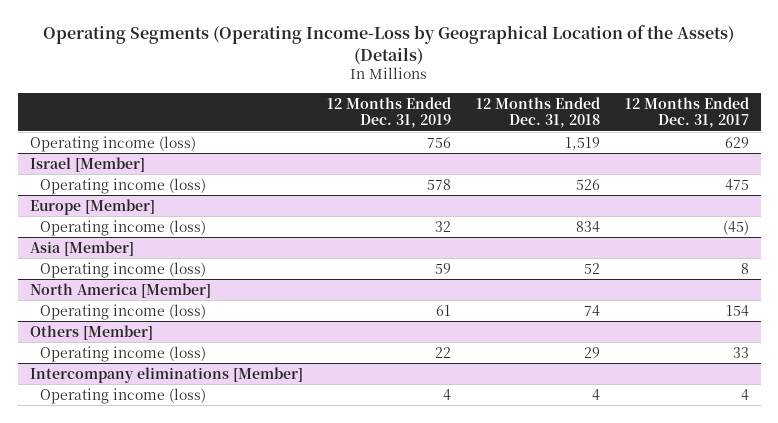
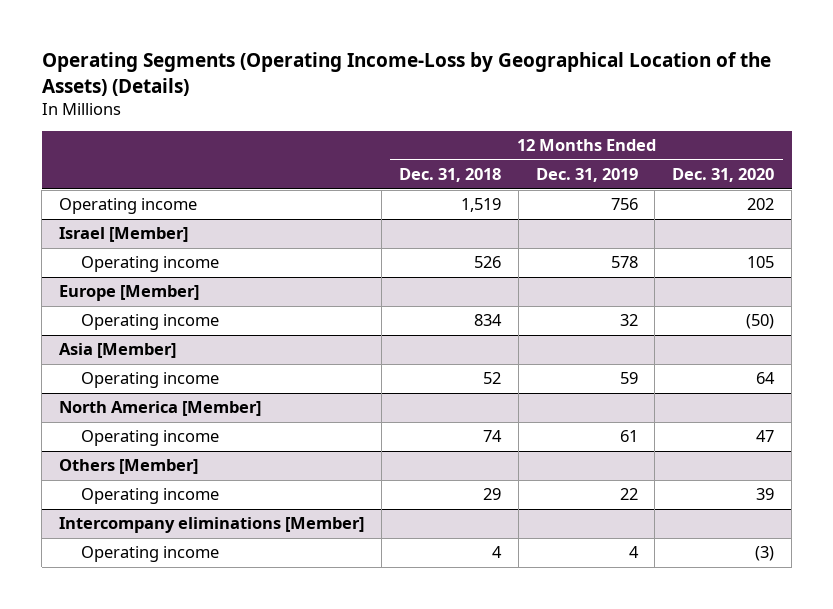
- | 12 Months Ended Dec. 31, 2019 | 12 Months Ended Dec. 31, 2018 | 12 Months Ended Dec. 31, 2017
+ | 12 Months Ended Dec. 31, 2018 | 12 Months Ended Dec. 31, 2019 | 12 Months Ended Dec. 31, 2020
- Operating income (loss) | 756 | 1,519 | 629
+ Operating income | 1,519 | 756 | 202
@ Israel [Member]
- Operating income (loss) | 578 | 526 | 475
+ Operating income | 526 | 578 | 105
@ Europe [Member]
- Operating income (loss) | 32 | 834 | (45)
+ Operating income | 834 | 32 | (50)
@ Asia [Member]
- Operating income (loss) | 59 | 52 | 8
+ Operating income | 52 | 59 | 64
@ North America [Member]
- Operating income (loss) | 61 | 74 | 154
+ Operating income | 74 | 61 | 47
@ Others [Member]
- Operating income (loss) | 22 | 29 | 33
+ Operating income | 29 | 22 | 39
@ Intercompany eliminations [Member]
- Operating income (loss) | 4 | 4 | 4
+ Operating income | 4 | 4 | (3)

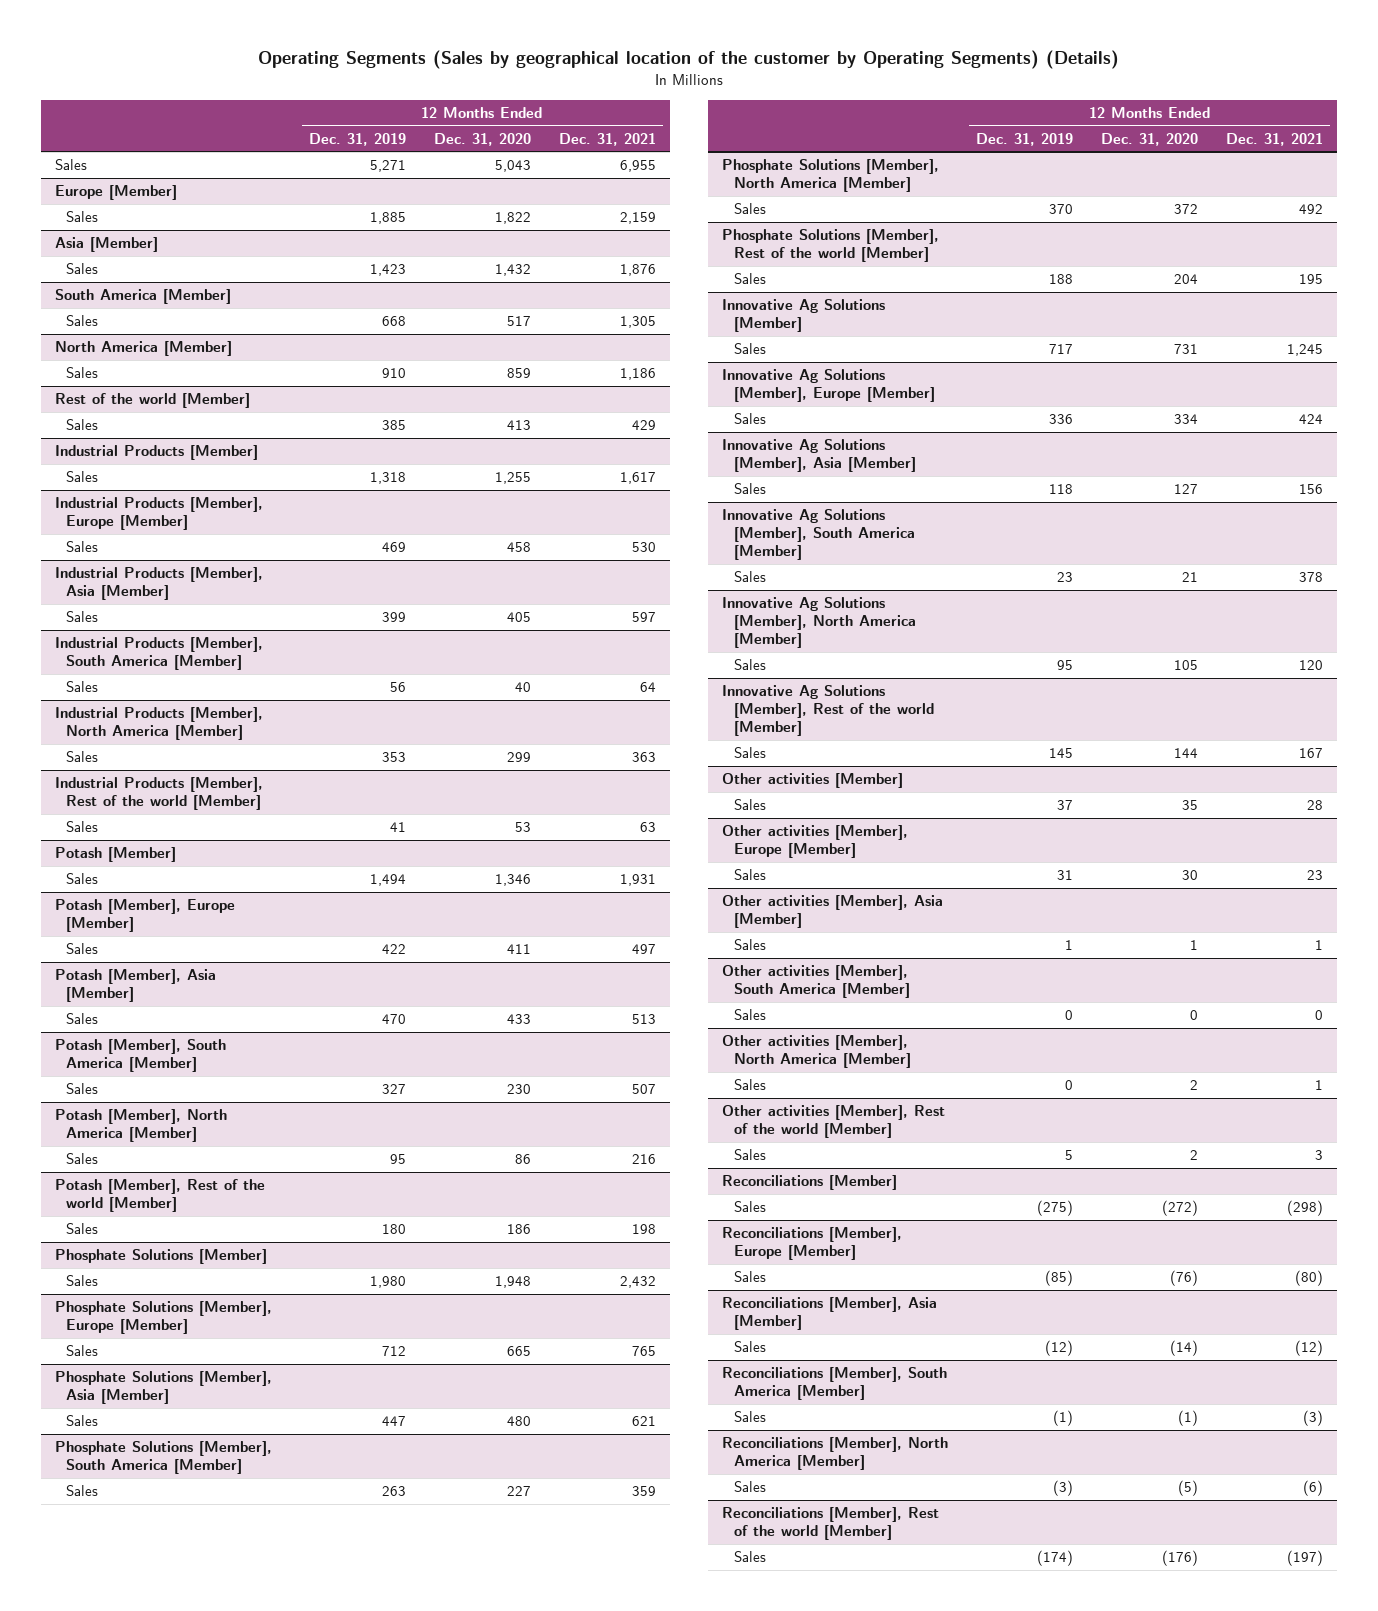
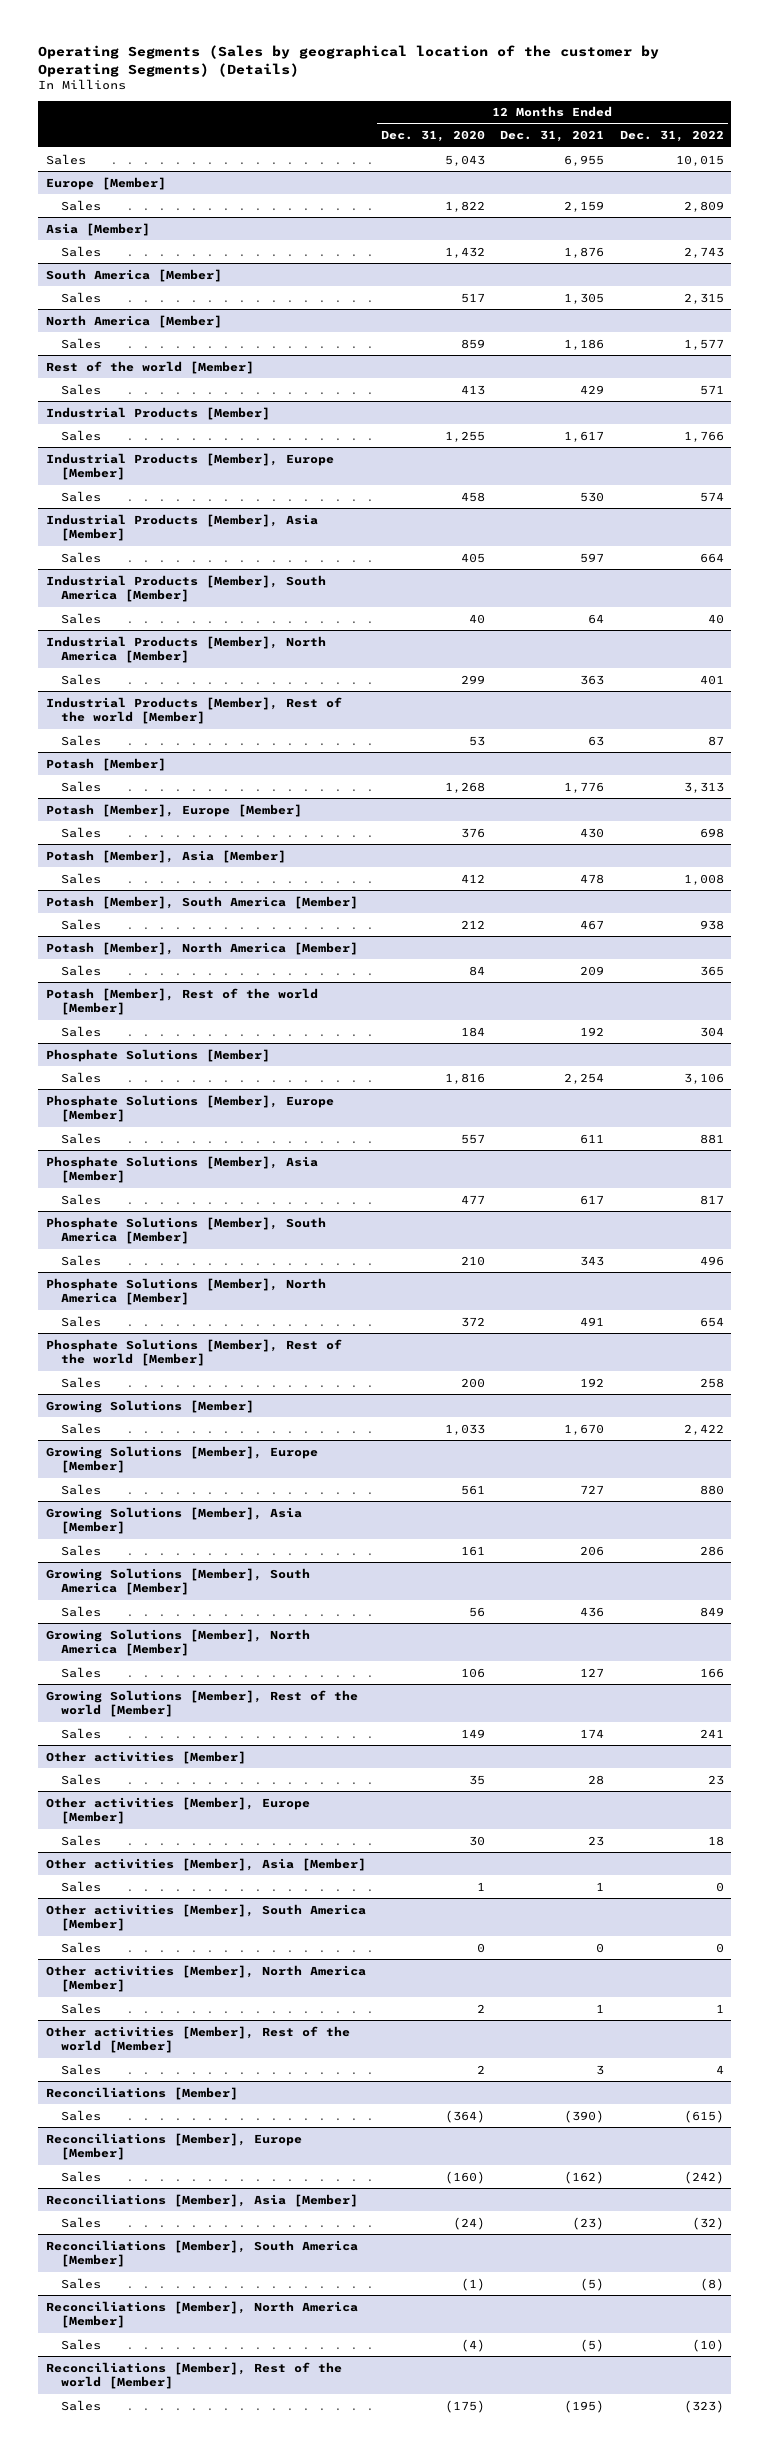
- | 12 Months Ended Dec. 31, 2019 | 12 Months Ended Dec. 31, 2020 | 12 Months Ended Dec. 31, 2021
+ | 12 Months Ended Dec. 31, 2020 | 12 Months Ended Dec. 31, 2021 | 12 Months Ended Dec. 31, 2022
@ Potash [Member]
- Sales | 1,494 | 1,346 | 1,931
+ Sales | 1,268 | 1,776 | 3,313
@ Potash [Member], Europe [Member]
- Sales | 422 | 411 | 497
+ Sales | 376 | 430 | 698
@ Potash [Member], Asia [Member]
- Sales | 470 | 433 | 513
+ Sales | 412 | 478 | 1,008
@ Potash [Member], South America [Member]
- Sales | 327 | 230 | 507
+ Sales | 212 | 467 | 938
@ Potash [Member], North America [Member]
- Sales | 95 | 86 | 216
+ Sales | 84 | 209 | 365
@ Potash [Member], Rest of the world [Member]
- Sales | 180 | 186 | 198
+ Sales | 184 | 192 | 304
@ Phosphate Solutions [Member]
- Sales | 1,980 | 1,948 | 2,432
+ Sales | 1,816 | 2,254 | 3,106
@ Phosphate Solutions [Member], Europe [Member]
- Sales | 712 | 665 | 765
+ Sales | 557 | 611 | 881
@ Phosphate Solutions [Member], Asia [Member]
- Sales | 447 | 480 | 621
+ Sales | 477 | 617 | 817
@ Phosphate Solutions [Member], South America [Member]
- Sales | 263 | 227 | 359
+ Sales | 210 | 343 | 496
@ Phosphate Solutions [Member], North America [Member]
- Sales | 370 | 372 | 492
+ Sales | 372 | 491 | 654
@ Phosphate Solutions [Member], Rest of the world [Member]
- Sales | 188 | 204 | 195
- Innovative Ag Solutions [Member]
- Sales | 717 | 731 | 1,245
- Innovative Ag Solutions [Member], Europe [Member]
- Sales | 336 | 334 | 424
- Innovative Ag Solutions [Member], Asia [Member]
- Sales | 118 | 127 | 156
- Innovative Ag Solutions [Member], South America [Member]
- Sales | 23 | 21 | 378
- Innovative Ag Solutions [Member], North America [Member]
- Sales | 95 | 105 | 120
- Innovative Ag Solutions [Member], Rest of the world [Member]
- Sales | 145 | 144 | 167
@ Phosphate Solutions [Member], Rest of the world [Member]
+ Sales | 200 | 192 | 258
+ Growing Solutions [Member]
+ Sales | 1,033 | 1,670 | 2,422
+ Growing Solutions [Member], Europe [Member]
+ Sales | 561 | 727 | 880
+ Growing Solutions [Member], Asia [Member]
+ Sales | 161 | 206 | 286
+ Growing Solutions [Member], South America [Member]
+ Sales | 56 | 436 | 849
+ Growing Solutions [Member], North America [Member]
+ Sales | 106 | 127 | 166
+ Growing Solutions [Member], Rest of the world [Member]
+ Sales | 149 | 174 | 241
@ Reconciliations [Member]
- Sales | (275) | (272) | (298)
+ Sales | (364) | (390) | (615)
@ Reconciliations [Member], Europe [Member]
- Sales | (85) | (76) | (80)
+ Sales | (160) | (162) | (242)
@ Reconciliations [Member], Asia [Member]
- Sales | (12) | (14) | (12)
+ Sales | (24) | (23) | (32)
@ Reconciliations [Member], South America [Member]
- Sales | (1) | (1) | (3)
+ Sales | (1) | (5) | (8)
@ Reconciliations [Member], North America [Member]
- Sales | (3) | (5) | (6)
+ Sales | (4) | (5) | (10)
@ Reconciliations [Member], Rest of the world [Member]
- Sales | (174) | (176) | (197)
+ Sales | (175) | (195) | (323)

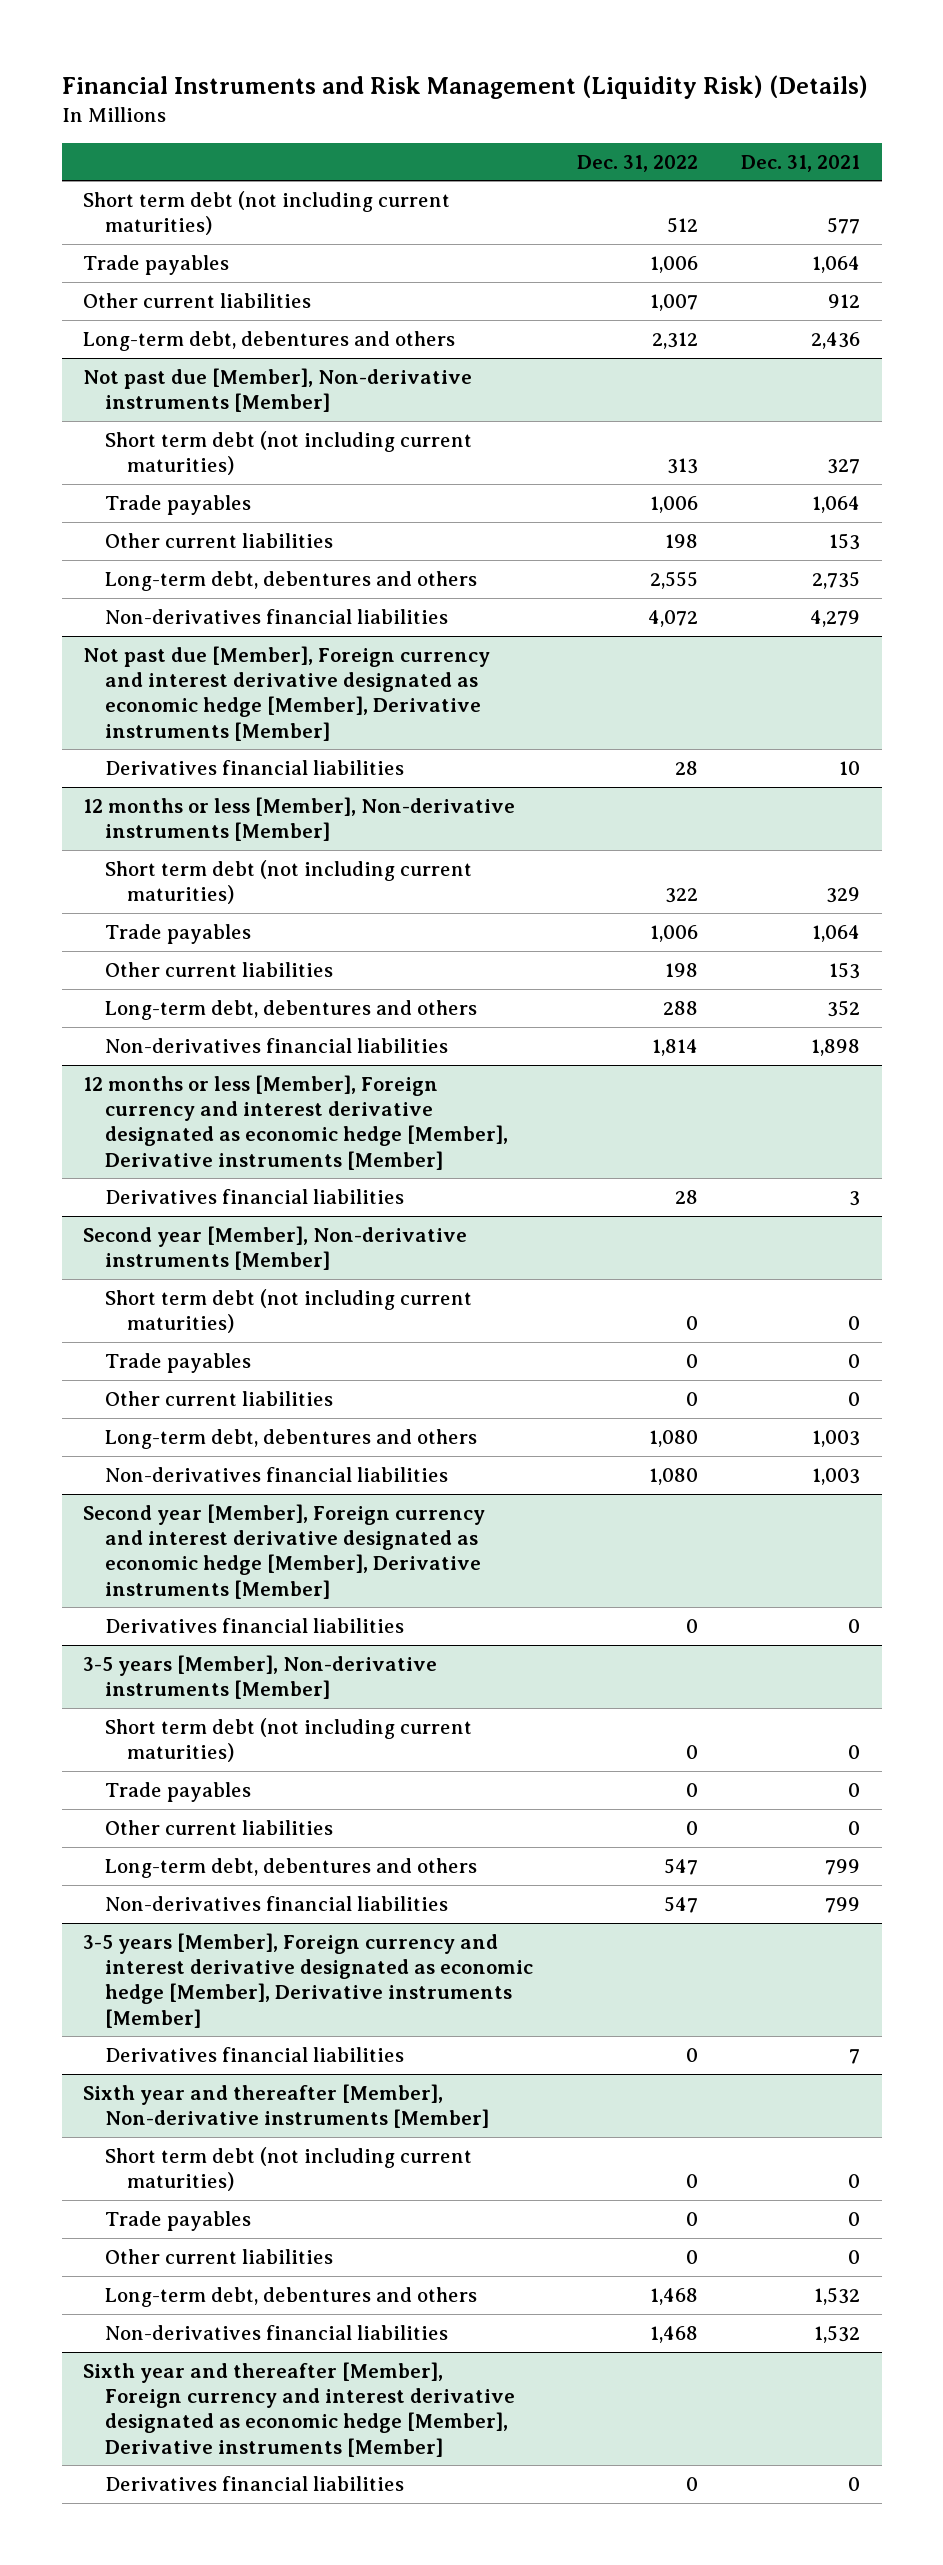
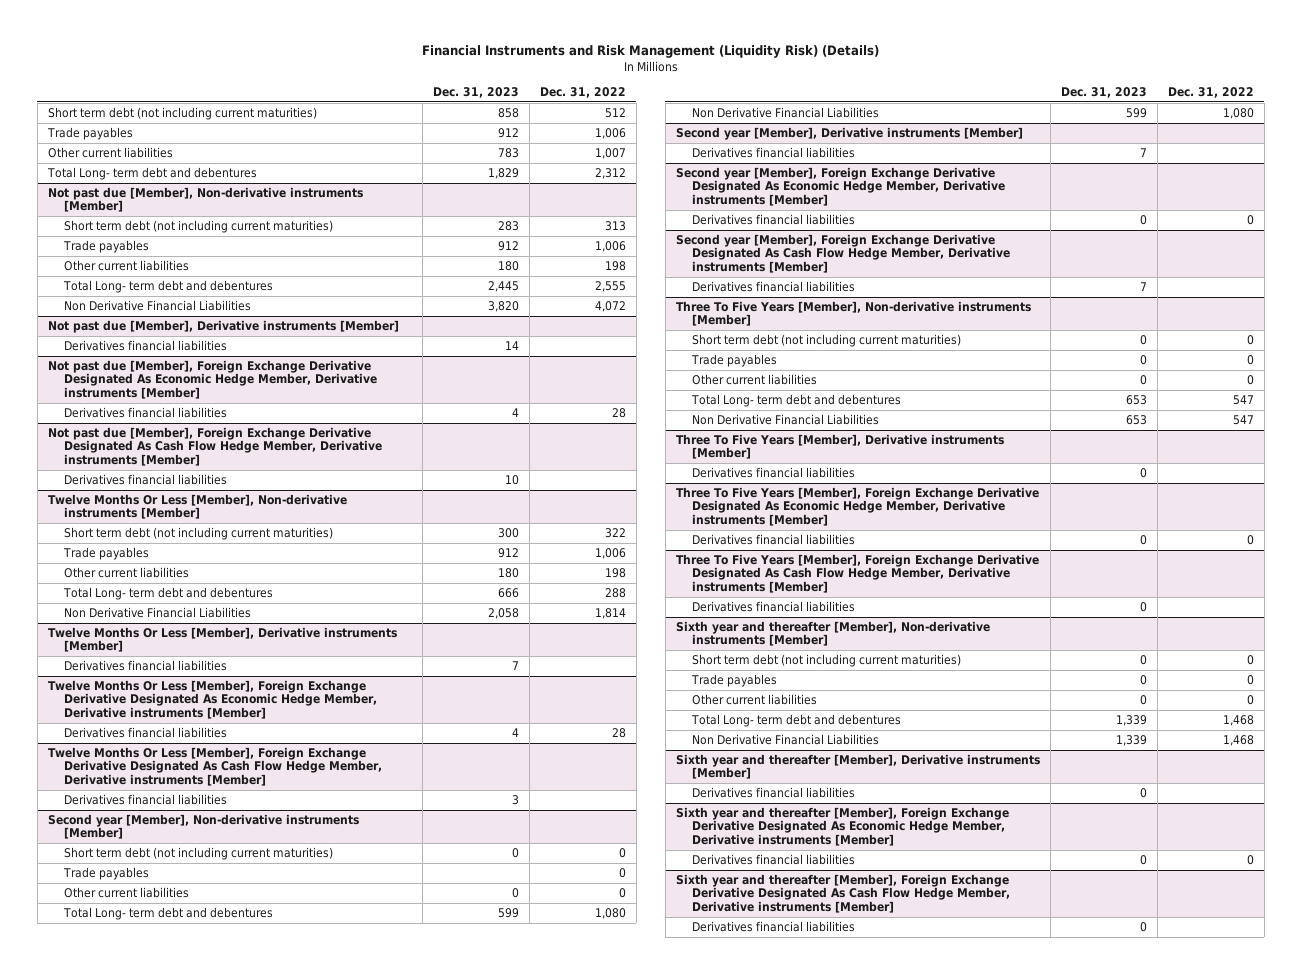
- | Dec. 31, 2022 | Dec. 31, 2021
+ | Dec. 31, 2023 | Dec. 31, 2022
- Long-term debt, debentures and others | 2,312 | 2,436
+ Total Long- term debt and debentures | 1,829 | 2,312
@ Not past due [Member], Non-derivative instruments [Member]
- Long-term debt, debentures and others | 2,555 | 2,735
- Non-derivatives financial liabilities | 4,072 | 4,279
- Not past due [Member], Foreign currency and interest derivative designated as economic hedge [Member], Derivative instruments [Member]
@ Not past due [Member], Non-derivative instruments [Member]
+ Total Long- term debt and debentures | 2,445 | 2,555
+ Non Derivative Financial Liabilities | 3,820 | 4,072
+ Not past due [Member], Derivative instruments [Member]
+ Derivatives financial liabilities | 14 |
+ Not past due [Member], Foreign Exchange Derivative Designated As Economic Hedge Member, Derivative instruments [Member]
- 12 months or less [Member], Non-derivative instruments [Member]
+ Not past due [Member], Foreign Exchange Derivative Designated As Cash Flow Hedge Member, Derivative instruments [Member]
+ Derivatives financial liabilities | 10 |
+ Twelve Months Or Less [Member], Non-derivative instruments [Member]
- Long-term debt, debentures and others | 288 | 352
- Non-derivatives financial liabilities | 1,814 | 1,898
- 12 months or less [Member], Foreign currency and interest derivative designated as economic hedge [Member], Derivative instruments [Member]
+ Total Long- term debt and debentures | 666 | 288
+ Non Derivative Financial Liabilities | 2,058 | 1,814
+ Twelve Months Or Less [Member], Derivative instruments [Member]
+ Derivatives financial liabilities | 7 |
+ Twelve Months Or Less [Member], Foreign Exchange Derivative Designated As Economic Hedge Member, Derivative instruments [Member]
+ Twelve Months Or Less [Member], Foreign Exchange Derivative Designated As Cash Flow Hedge Member, Derivative instruments [Member]
+ Derivatives financial liabilities | 3 |
@ Second year [Member], Non-derivative instruments [Member]
- Long-term debt, debentures and others | 1,080 | 1,003
- Non-derivatives financial liabilities | 1,080 | 1,003
- Second year [Member], Foreign currency and interest derivative designated as economic hedge [Member], Derivative instruments [Member]
@ Second year [Member], Non-derivative instruments [Member]
+ Total Long- term debt and debentures | 599 | 1,080
+ Non Derivative Financial Liabilities | 599 | 1,080
+ Second year [Member], Derivative instruments [Member]
+ Derivatives financial liabilities | 7 |
+ Second year [Member], Foreign Exchange Derivative Designated As Economic Hedge Member, Derivative instruments [Member]
- 3-5 years [Member], Non-derivative instruments [Member]
+ Second year [Member], Foreign Exchange Derivative Designated As Cash Flow Hedge Member, Derivative instruments [Member]
+ Derivatives financial liabilities | 7 |
+ Three To Five Years [Member], Non-derivative instruments [Member]
- Long-term debt, debentures and others | 547 | 799
- Non-derivatives financial liabilities | 547 | 799
- 3-5 years [Member], Foreign currency and interest derivative designated as economic hedge [Member], Derivative instruments [Member]
+ Total Long- term debt and debentures | 653 | 547
+ Non Derivative Financial Liabilities | 653 | 547
+ Three To Five Years [Member], Derivative instruments [Member]
+ Derivatives financial liabilities | 0 |
+ Three To Five Years [Member], Foreign Exchange Derivative Designated As Economic Hedge Member, Derivative instruments [Member]
+ Three To Five Years [Member], Foreign Exchange Derivative Designated As Cash Flow Hedge Member, Derivative instruments [Member]
+ Derivatives financial liabilities | 0 |
@ Sixth year and thereafter [Member], Non-derivative instruments [Member]
- Long-term debt, debentures and others | 1,468 | 1,532
- Non-derivatives financial liabilities | 1,468 | 1,532
- Sixth year and thereafter [Member], Foreign currency and interest derivative designated as economic hedge [Member], Derivative instruments [Member]
@ Sixth year and thereafter [Member], Non-derivative instruments [Member]
+ Total Long- term debt and debentures | 1,339 | 1,468
+ Non Derivative Financial Liabilities | 1,339 | 1,468
+ Sixth year and thereafter [Member], Derivative instruments [Member]
+ Derivatives financial liabilities | 0 |
+ Sixth year and thereafter [Member], Foreign Exchange Derivative Designated As Economic Hedge Member, Derivative instruments [Member]
+ Sixth year and thereafter [Member], Foreign Exchange Derivative Designated As Cash Flow Hedge Member, Derivative instruments [Member]
+ Derivatives financial liabilities | 0 |

